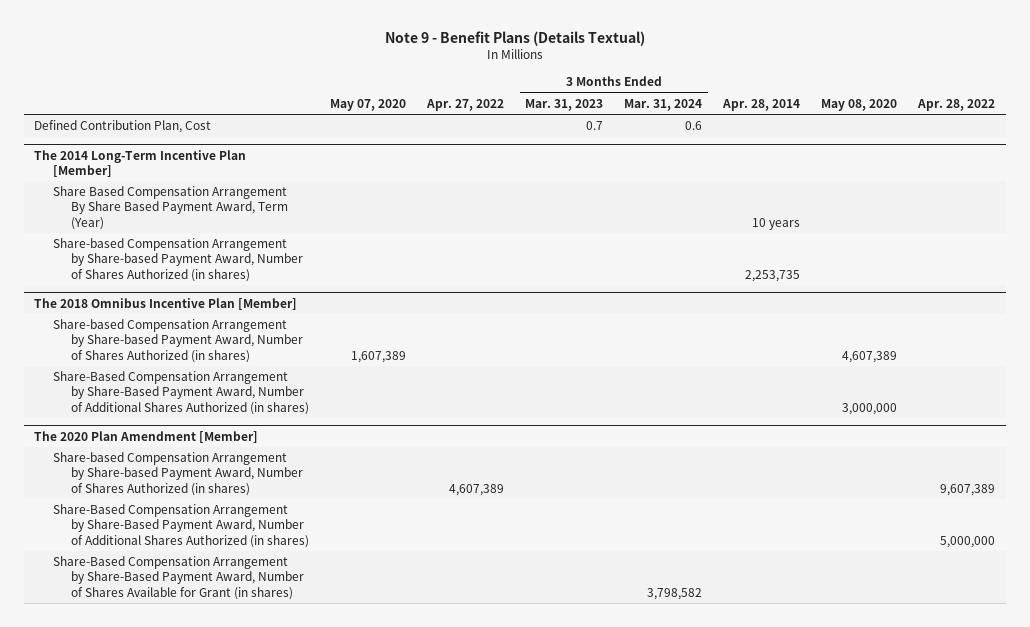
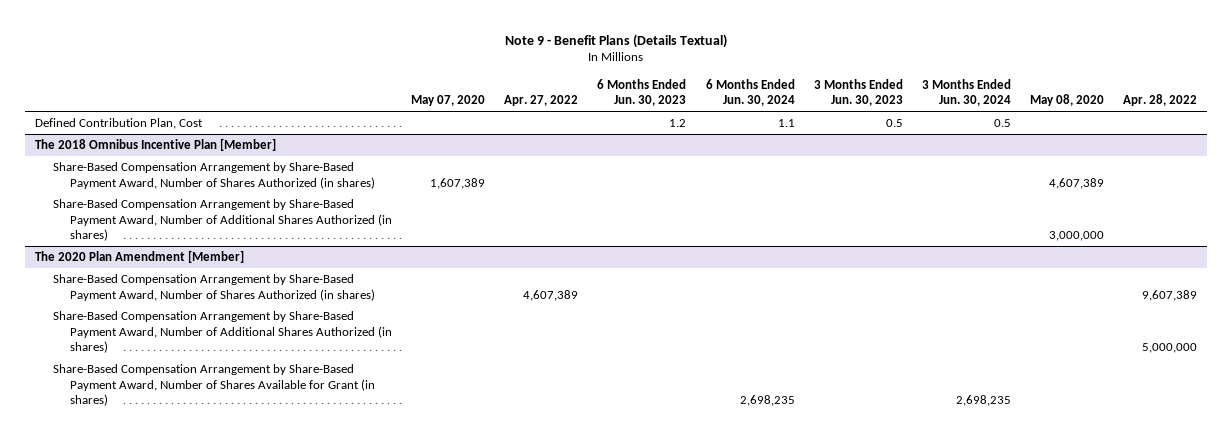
- | May 07, 2020 | Apr. 27, 2022 | 3 Months Ended Mar. 31, 2023 | 3 Months Ended Mar. 31, 2024 | Apr. 28, 2014 | May 08, 2020 | Apr. 28, 2022
+ | May 07, 2020 | Apr. 27, 2022 | 6 Months Ended Jun. 30, 2023 | 6 Months Ended Jun. 30, 2024 | 3 Months Ended Jun. 30, 2023 | 3 Months Ended Jun. 30, 2024 | May 08, 2020 | Apr. 28, 2022
- The 2014 Long-Term Incentive Plan [Member]
- Share Based Compensation Arrangement By Share Based Payment Award, Term (Year) | | | | | 10 years | |
- Share-based Compensation Arrangement by Share-based Payment Award, Number of Shares Authorized (in shares) | | | | | 2,253,735 | |
@ The 2018 Omnibus Incentive Plan [Member]
- Share-based Compensation Arrangement by Share-based Payment Award, Number of Shares Authorized (in shares) | 1,607,389 | | | | | 4,607,389 |
+ Share-Based Compensation Arrangement by Share-Based Payment Award, Number of Shares Authorized (in shares) | 1,607,389 | | | | | | 4,607,389 |
@ The 2020 Plan Amendment [Member]
- Share-based Compensation Arrangement by Share-based Payment Award, Number of Shares Authorized (in shares) | | 4,607,389 | | | | | 9,607,389
+ Share-Based Compensation Arrangement by Share-Based Payment Award, Number of Shares Authorized (in shares) | | 4,607,389 | | | | | | 9,607,389

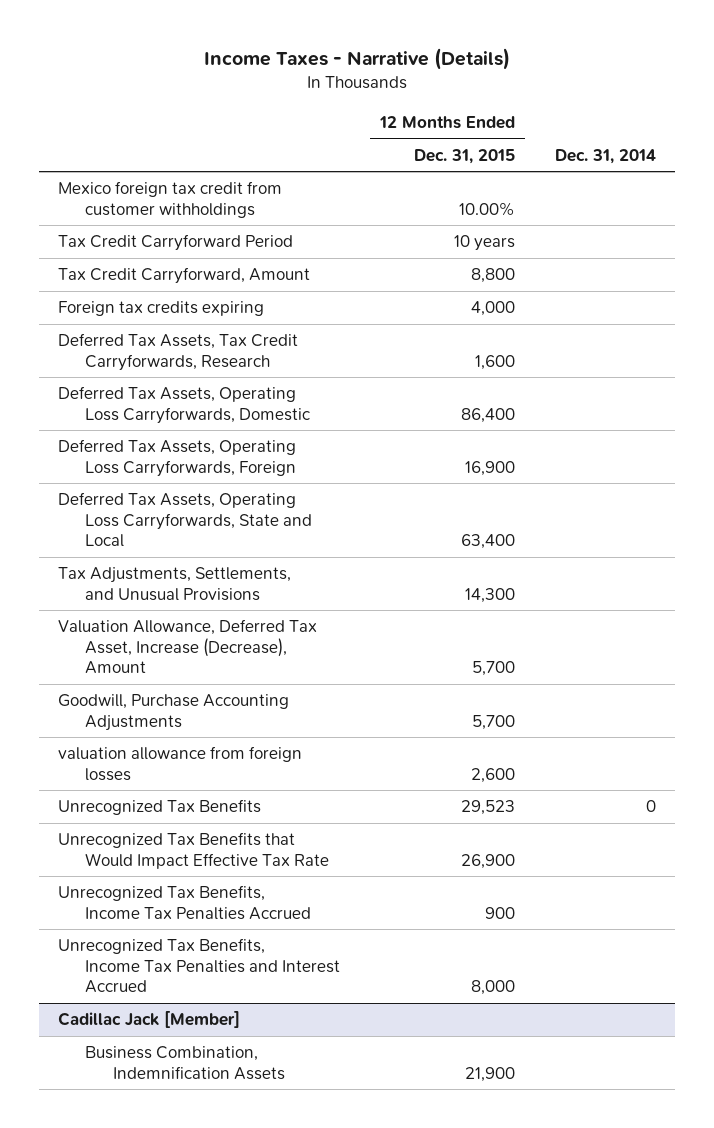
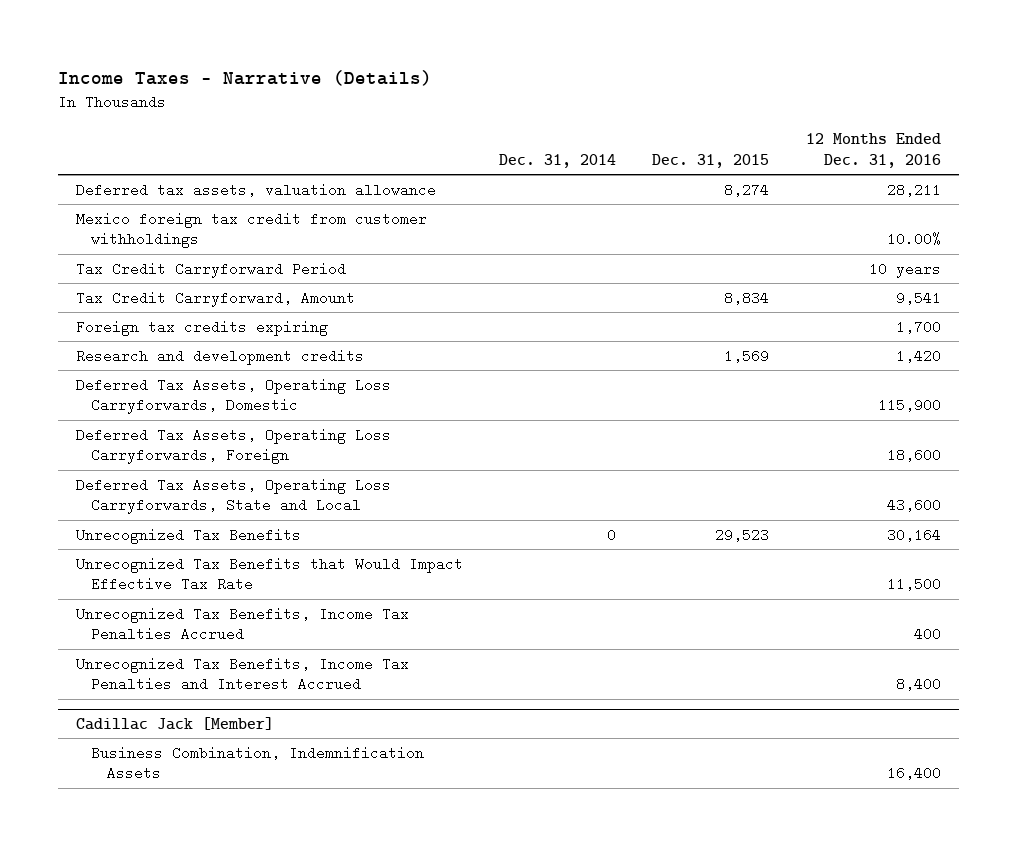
- | 12 Months Ended Dec. 31, 2015 | Dec. 31, 2014
+ | Dec. 31, 2014 | Dec. 31, 2015 | 12 Months Ended Dec. 31, 2016
+ Deferred tax assets, valuation allowance | | 8,274 | 28,211
- Deferred Tax Assets, Tax Credit Carryforwards, Research | 1,600 |
+ Research and development credits | | 1,569 | 1,420
- Tax Adjustments, Settlements, and Unusual Provisions | 14,300 |
- Valuation Allowance, Deferred Tax Asset, Increase (Decrease), Amount | 5,700 |
- Goodwill, Purchase Accounting Adjustments | 5,700 |
- valuation allowance from foreign losses | 2,600 |

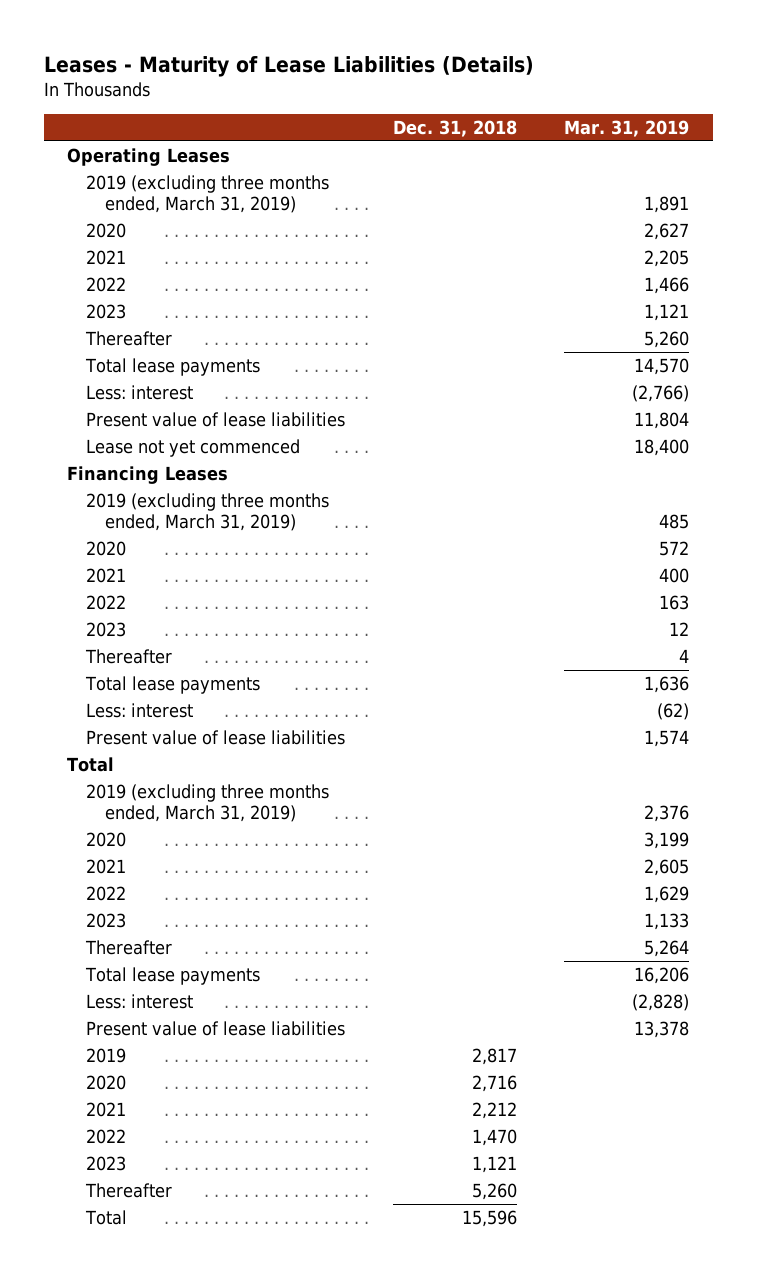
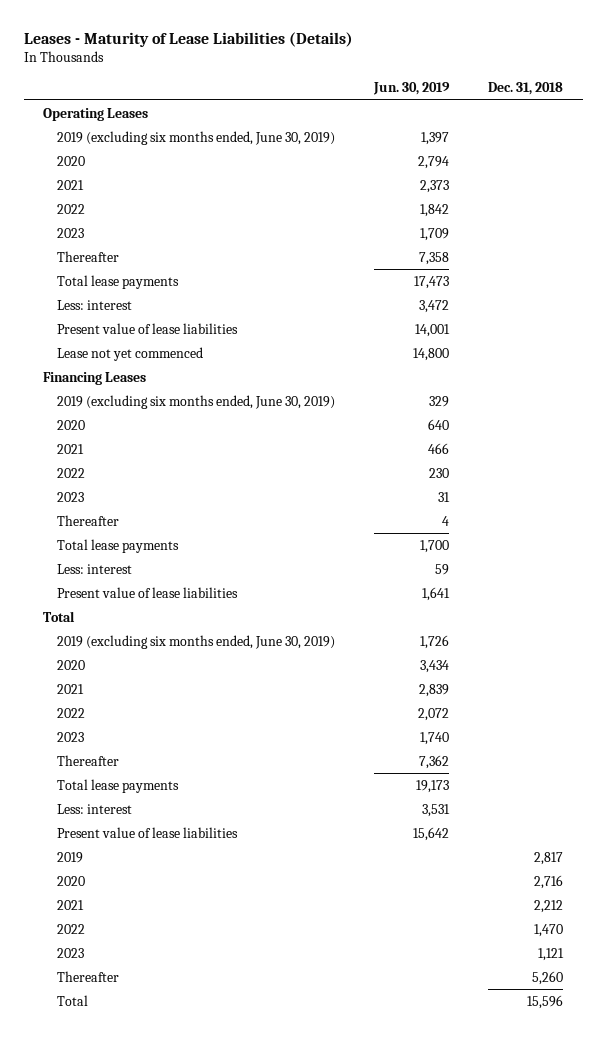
- | Dec. 31, 2018 | Mar. 31, 2019
+ | Jun. 30, 2019 | Dec. 31, 2018
- 2019 (excluding three months ended, March 31, 2019) | | 1,891
+ 2019 (excluding six months ended, June 30, 2019) | 1,397 |
- 2019 (excluding three months ended, March 31, 2019) | | 485
+ 2019 (excluding six months ended, June 30, 2019) | 329 |
- 2019 (excluding three months ended, March 31, 2019) | | 2,376
+ 2019 (excluding six months ended, June 30, 2019) | 1,726 |

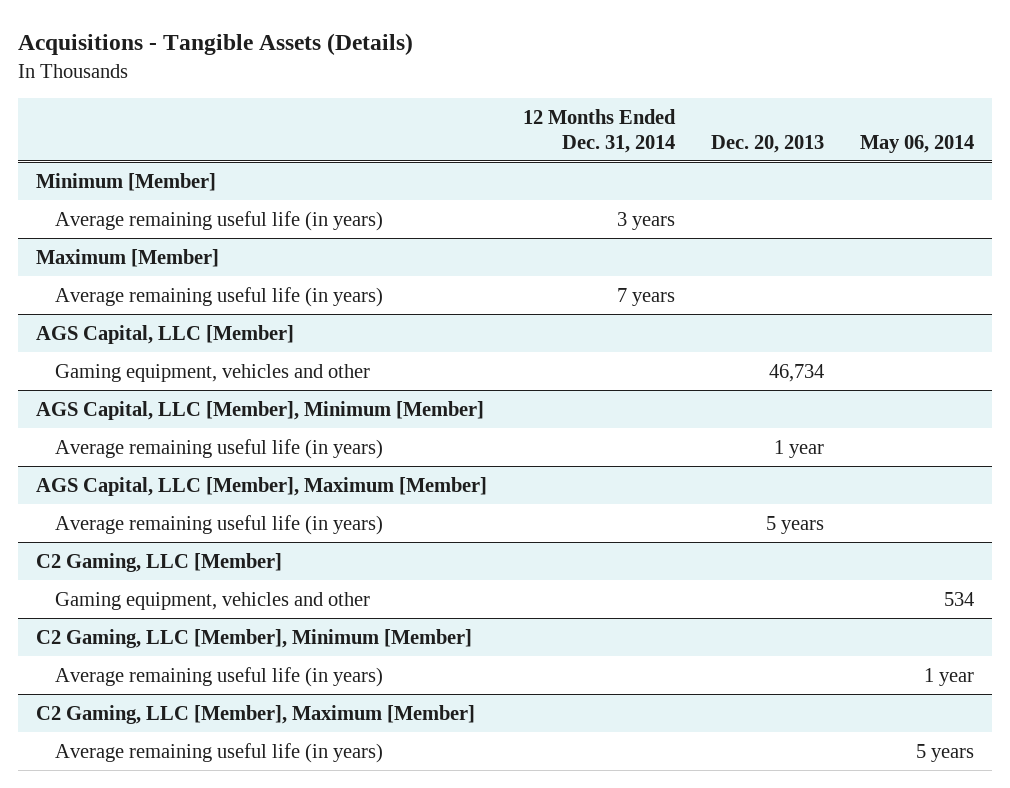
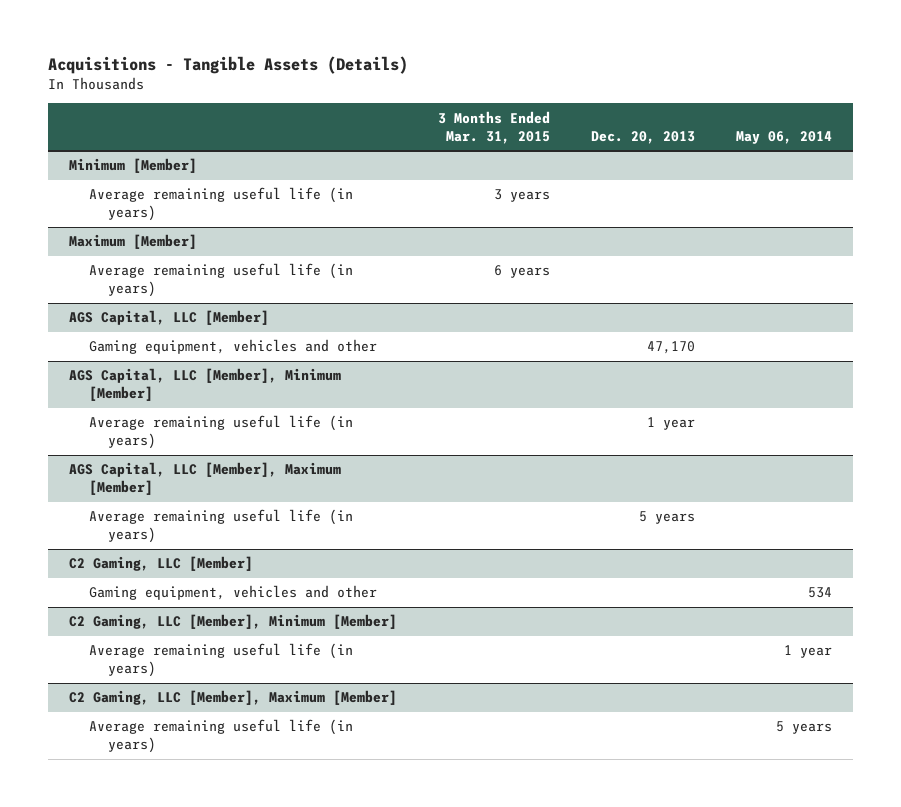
- | 12 Months Ended Dec. 31, 2014 | Dec. 20, 2013 | May 06, 2014
+ | 3 Months Ended Mar. 31, 2015 | Dec. 20, 2013 | May 06, 2014
@ AGS Capital, LLC [Member]
- Gaming equipment, vehicles and other | | 46,734 |
+ Gaming equipment, vehicles and other | | 47,170 |

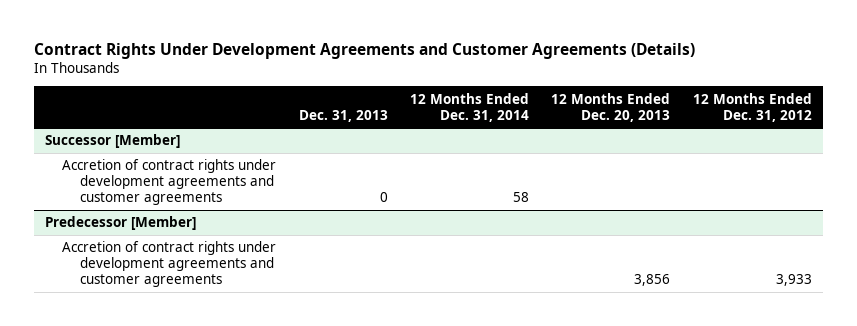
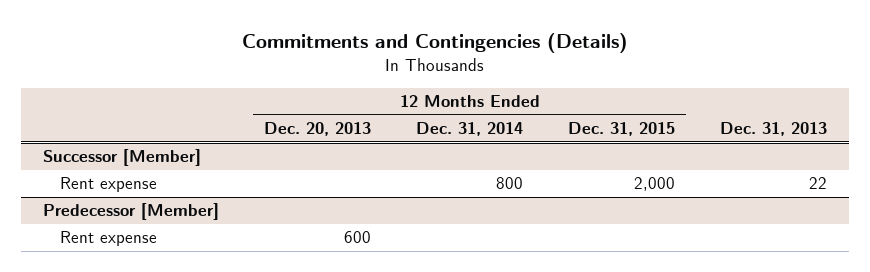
- Contract Rights Under Development Agreements and Customer Agreements (Details)
+ Commitments and Contingencies (Details)
- | Dec. 31, 2013 | 12 Months Ended Dec. 31, 2014 | 12 Months Ended Dec. 20, 2013 | 12 Months Ended Dec. 31, 2012
+ | 12 Months Ended Dec. 20, 2013 | 12 Months Ended Dec. 31, 2014 | 12 Months Ended Dec. 31, 2015 | Dec. 31, 2013
@ Successor [Member]
- Accretion of contract rights under development agreements and customer agreements | 0 | 58 | |
+ Rent expense | | 800 | 2,000 | 22
@ Predecessor [Member]
- Accretion of contract rights under development agreements and customer agreements | | | 3,856 | 3,933
+ Rent expense | 600 | | |

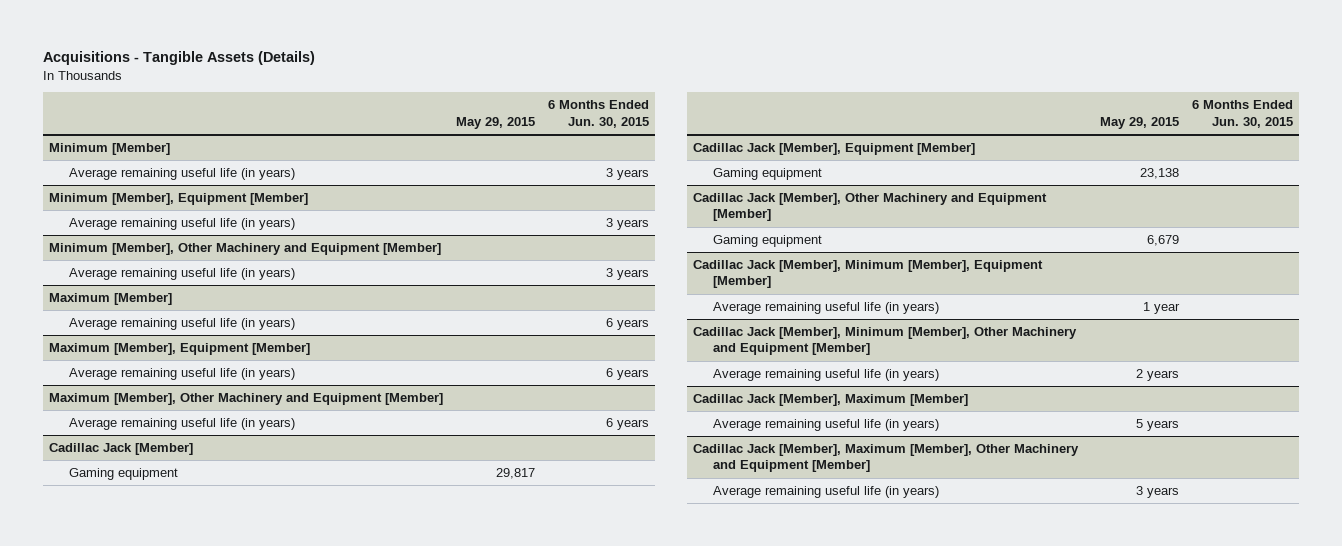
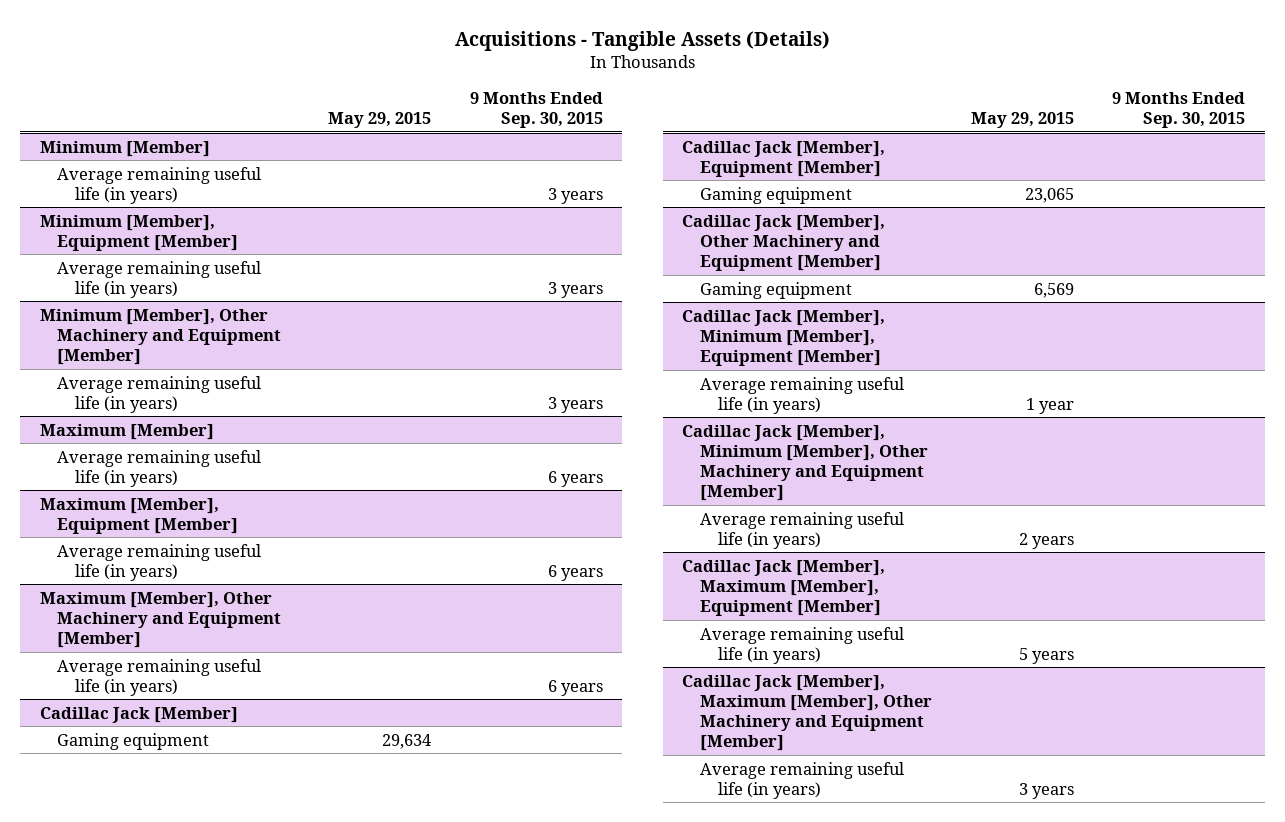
- | May 29, 2015 | 6 Months Ended Jun. 30, 2015
+ | May 29, 2015 | 9 Months Ended Sep. 30, 2015
@ Cadillac Jack [Member]
- Gaming equipment | 29,817 |
+ Gaming equipment | 29,634 |
@ Cadillac Jack [Member], Equipment [Member]
- Gaming equipment | 23,138 |
+ Gaming equipment | 23,065 |
@ Cadillac Jack [Member], Other Machinery and Equipment [Member]
- Gaming equipment | 6,679 |
+ Gaming equipment | 6,569 |
- Cadillac Jack [Member], Maximum [Member]
+ Cadillac Jack [Member], Maximum [Member], Equipment [Member]

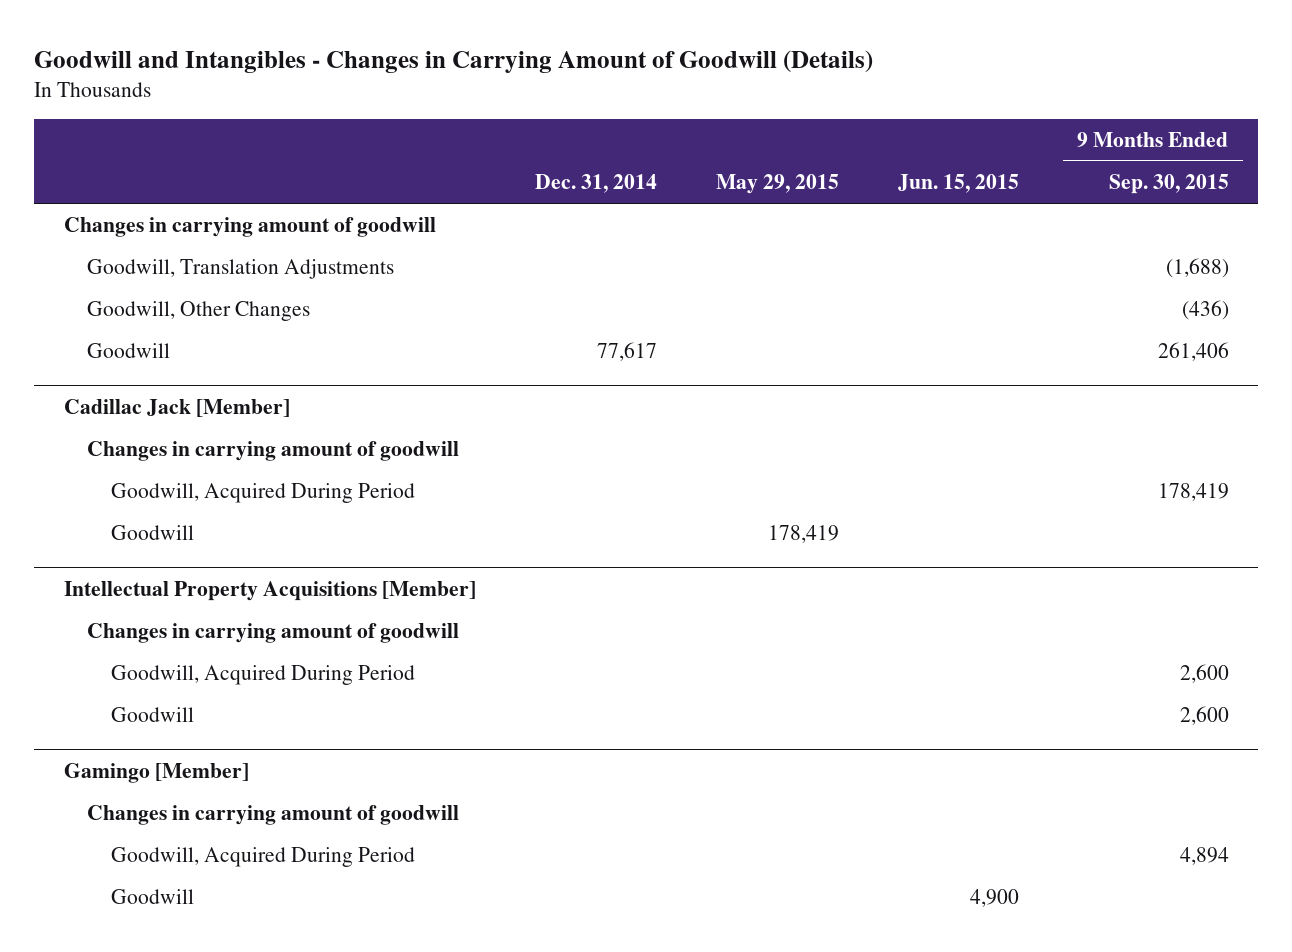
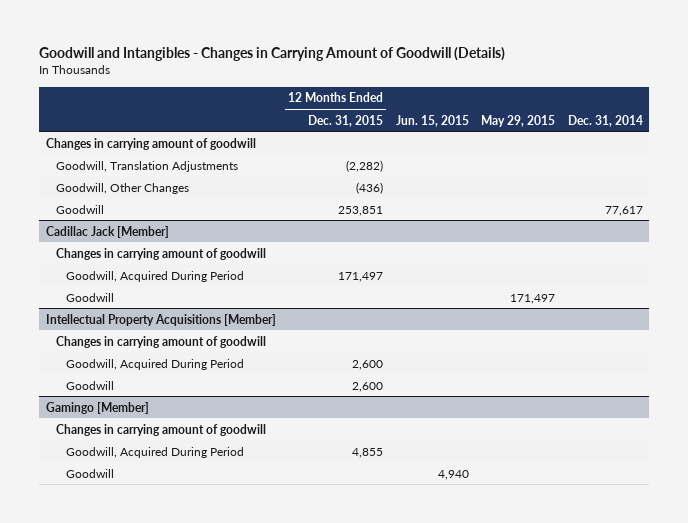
- | Dec. 31, 2014 | May 29, 2015 | Jun. 15, 2015 | 9 Months Ended Sep. 30, 2015
+ | 12 Months Ended Dec. 31, 2015 | Jun. 15, 2015 | May 29, 2015 | Dec. 31, 2014
@ Cadillac Jack [Member]
- Goodwill | | 178,419 | |
+ Goodwill | | | 171,497 |
@ Gamingo [Member]
- Goodwill | | | 4,900 |
+ Goodwill | | 4,940 | |

